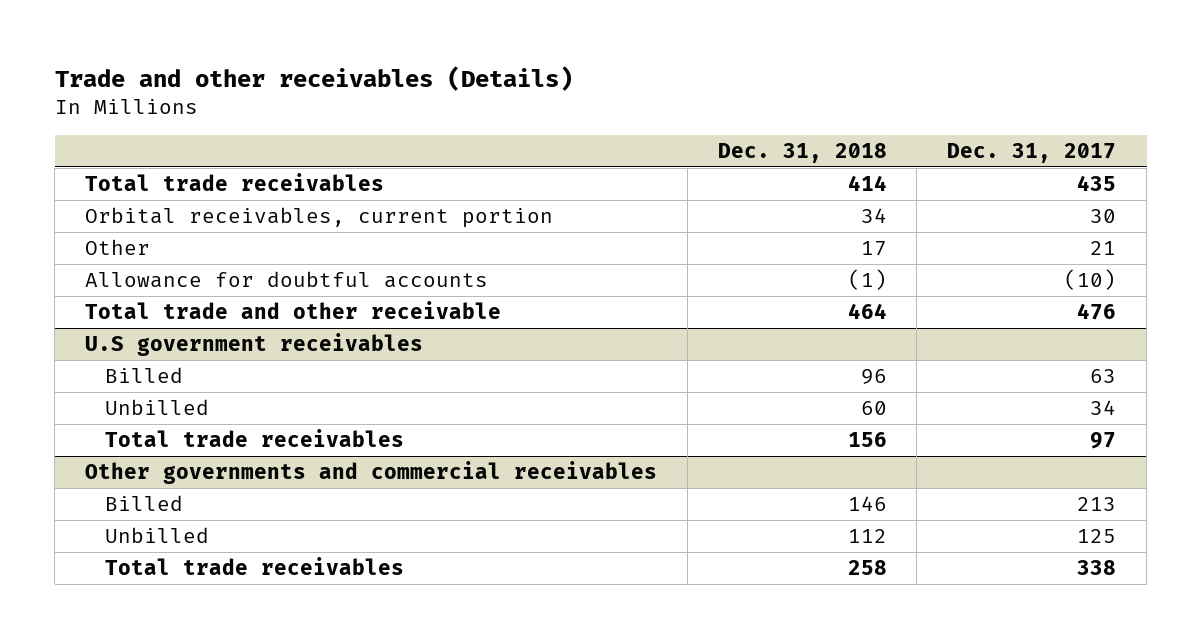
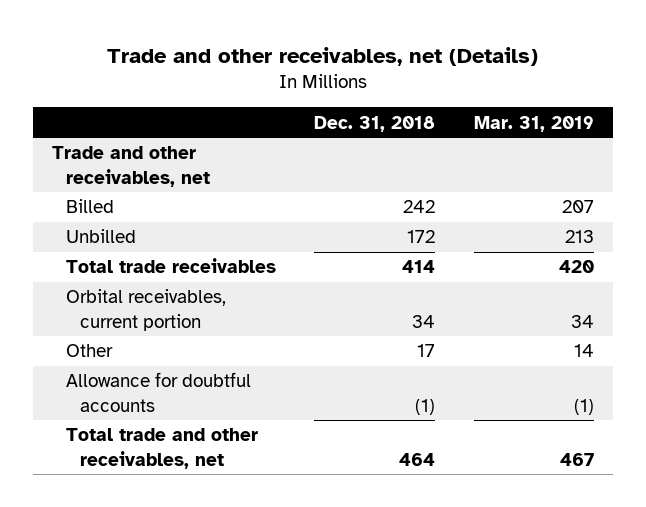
- Trade and other receivables (Details)
+ Trade and other receivables, net (Details)
- | Dec. 31, 2018 | Dec. 31, 2017
+ | Dec. 31, 2018 | Mar. 31, 2019
+ Trade and other receivables, net
+ Billed | 242 | 207
+ Unbilled | 172 | 213
- Total trade and other receivable | 464 | 476
- U.S government receivables
- Billed | 96 | 63
- Unbilled | 60 | 34
- Total trade receivables | 156 | 97
- Other governments and commercial receivables
- Billed | 146 | 213
- Unbilled | 112 | 125
- Total trade receivables | 258 | 338
+ Total trade and other receivables, net | 464 | 467

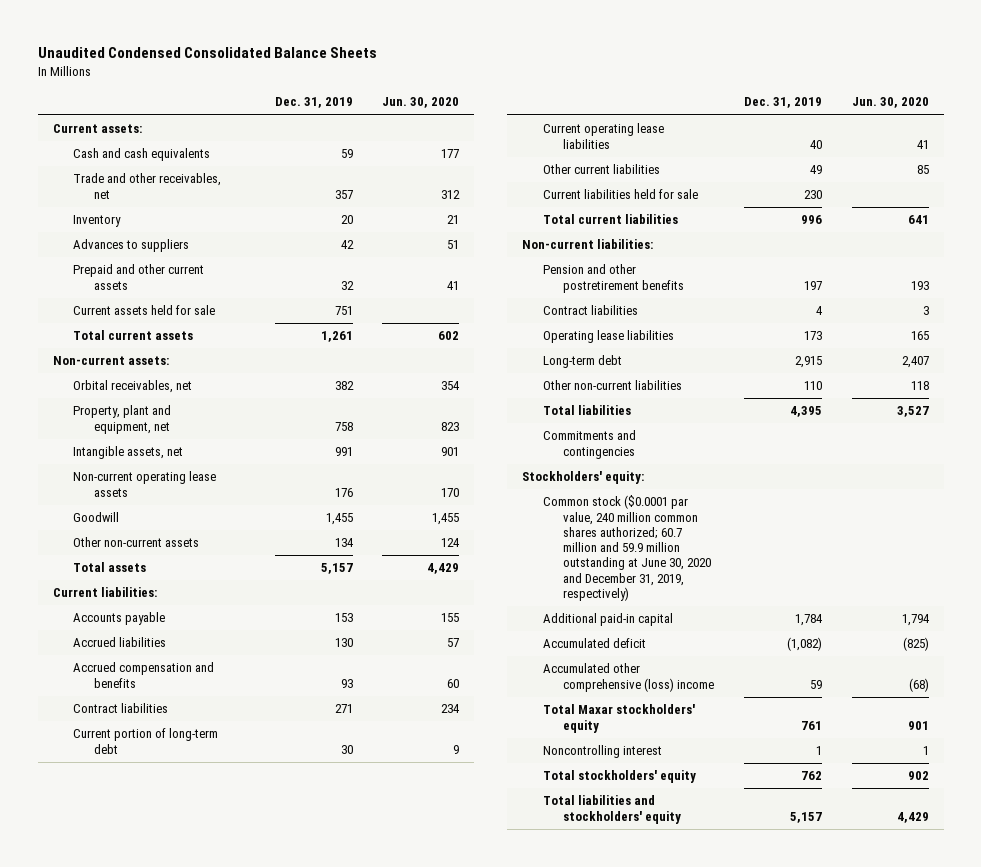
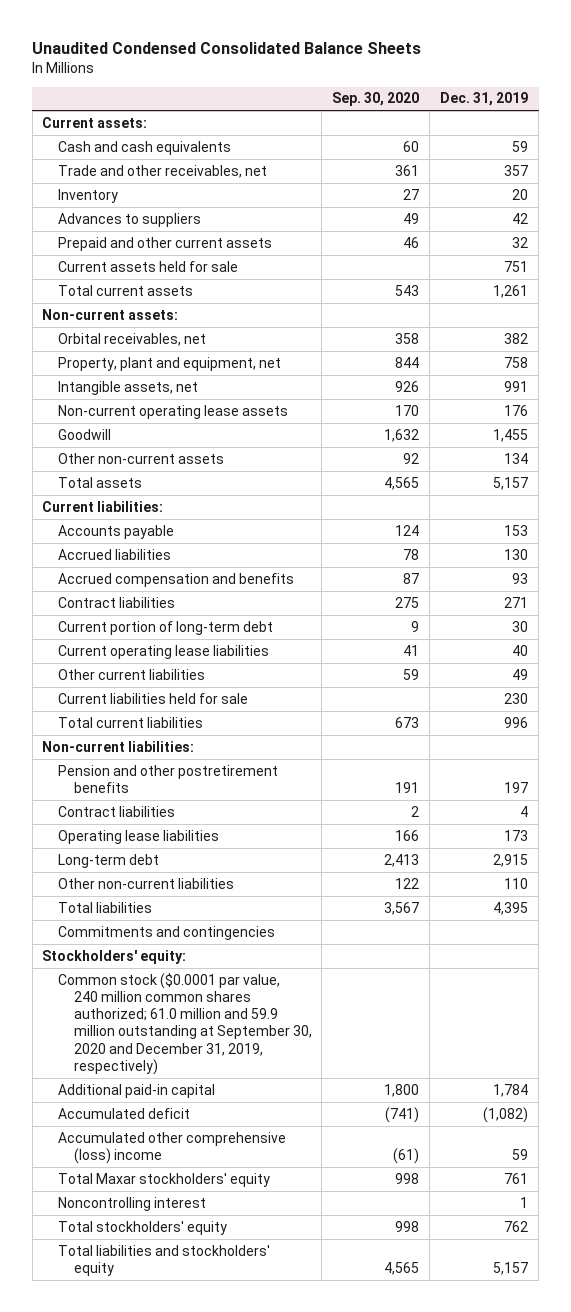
- | Dec. 31, 2019 | Jun. 30, 2020
+ | Sep. 30, 2020 | Dec. 31, 2019
- Common stock ($0.0001 par value, 240 million common shares authorized; 60.7 million and 59.9 million outstanding at June 30, 2020 and December 31, 2019, respectively)
+ Common stock ($0.0001 par value, 240 million common shares authorized; 61.0 million and 59.9 million outstanding at September 30, 2020 and December 31, 2019, respectively)

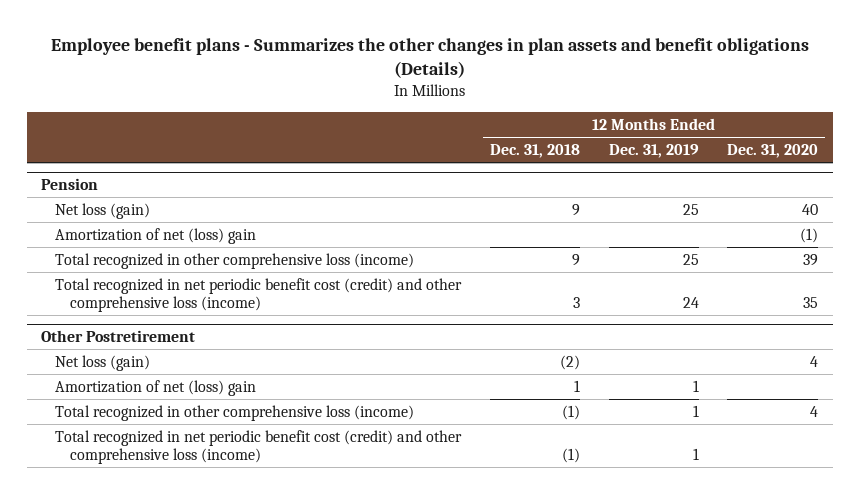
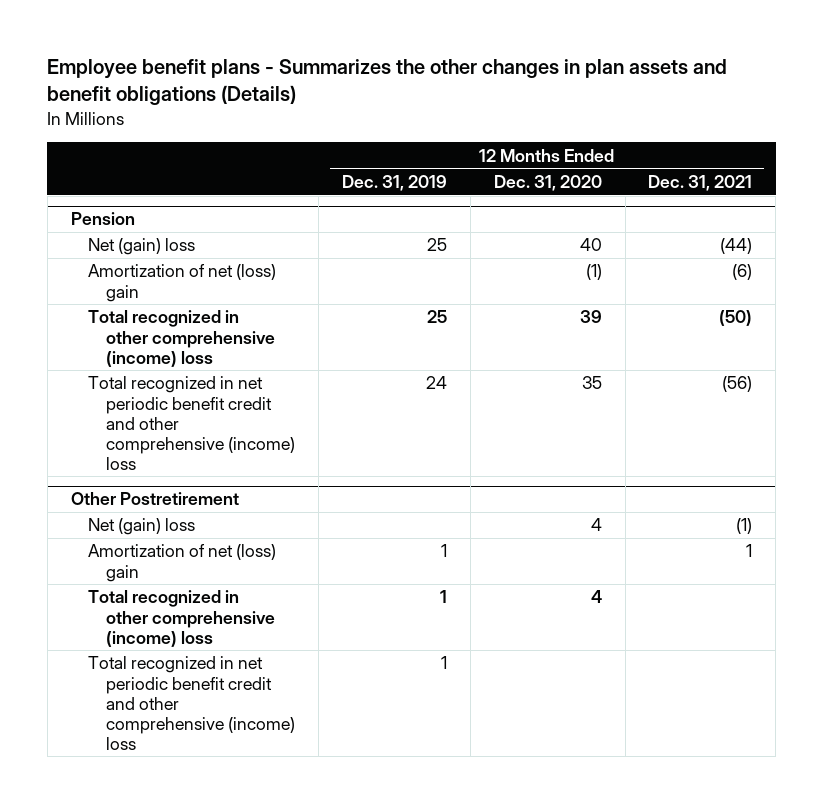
- | 12 Months Ended Dec. 31, 2018 | 12 Months Ended Dec. 31, 2019 | 12 Months Ended Dec. 31, 2020
+ | 12 Months Ended Dec. 31, 2019 | 12 Months Ended Dec. 31, 2020 | 12 Months Ended Dec. 31, 2021
@ Pension
- Net loss (gain) | 9 | 25 | 40
+ Net (gain) loss | 25 | 40 | (44)
- Total recognized in other comprehensive loss (income) | 9 | 25 | 39
- Total recognized in net periodic benefit cost (credit) and other comprehensive loss (income) | 3 | 24 | 35
+ Total recognized in other comprehensive (income) loss | 25 | 39 | (50)
+ Total recognized in net periodic benefit credit and other comprehensive (income) loss | 24 | 35 | (56)
@ Other Postretirement
- Net loss (gain) | (2) | | 4
+ Net (gain) loss | | 4 | (1)
- Total recognized in other comprehensive loss (income) | (1) | 1 | 4
- Total recognized in net periodic benefit cost (credit) and other comprehensive loss (income) | (1) | 1 |
+ Total recognized in other comprehensive (income) loss | 1 | 4 |
+ Total recognized in net periodic benefit credit and other comprehensive (income) loss | 1 | |

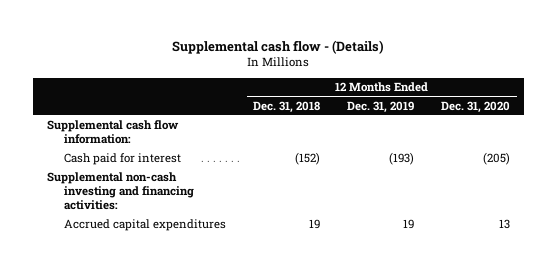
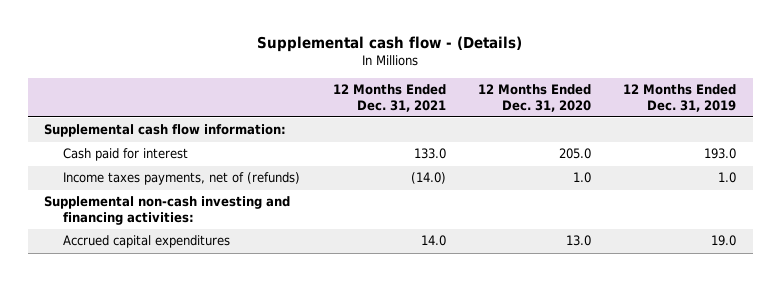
- | 12 Months Ended Dec. 31, 2018 | 12 Months Ended Dec. 31, 2019 | 12 Months Ended Dec. 31, 2020
+ | 12 Months Ended Dec. 31, 2021 | 12 Months Ended Dec. 31, 2020 | 12 Months Ended Dec. 31, 2019
- Cash paid for interest | (152) | (193) | (205)
+ Cash paid for interest | 133.0 | 205.0 | 193.0
+ Income taxes payments, net of (refunds) | (14.0) | 1.0 | 1.0
- Accrued capital expenditures | 19 | 19 | 13
+ Accrued capital expenditures | 14.0 | 13.0 | 19.0

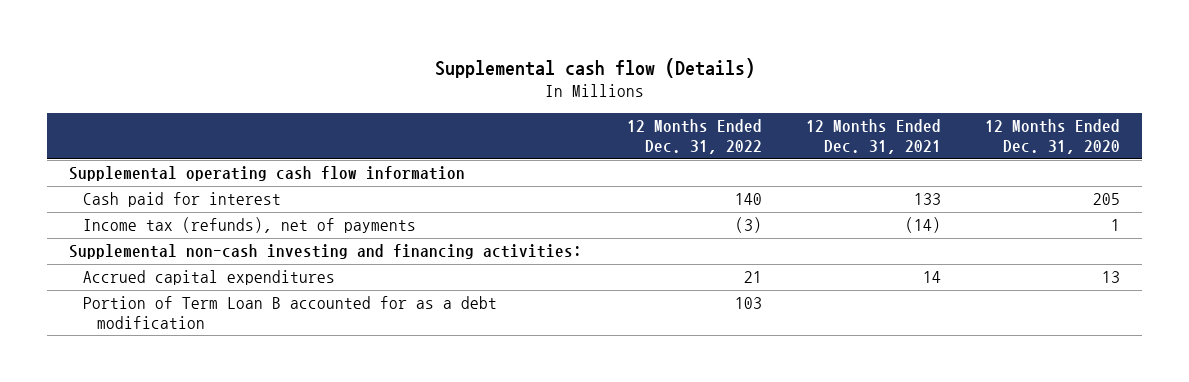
- Supplemental cash flow - (Details)
+ Supplemental cash flow (Details)
- | 12 Months Ended Dec. 31, 2021 | 12 Months Ended Dec. 31, 2020 | 12 Months Ended Dec. 31, 2019
+ | 12 Months Ended Dec. 31, 2022 | 12 Months Ended Dec. 31, 2021 | 12 Months Ended Dec. 31, 2020
- Supplemental cash flow information:
- Cash paid for interest | 133.0 | 205.0 | 193.0
- Income taxes payments, net of (refunds) | (14.0) | 1.0 | 1.0
+ Supplemental operating cash flow information
+ Cash paid for interest | 140 | 133 | 205
+ Income tax (refunds), net of payments | (3) | (14) | 1
- Accrued capital expenditures | 14.0 | 13.0 | 19.0
+ Accrued capital expenditures | 21 | 14 | 13
+ Portion of Term Loan B accounted for as a debt modification | 103 | |

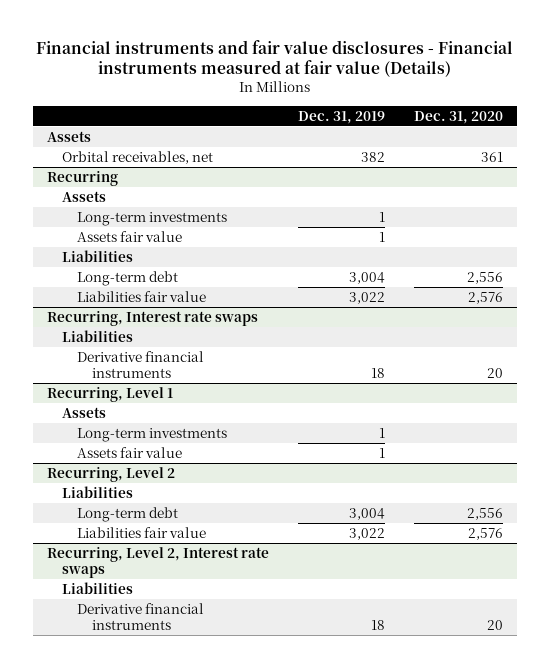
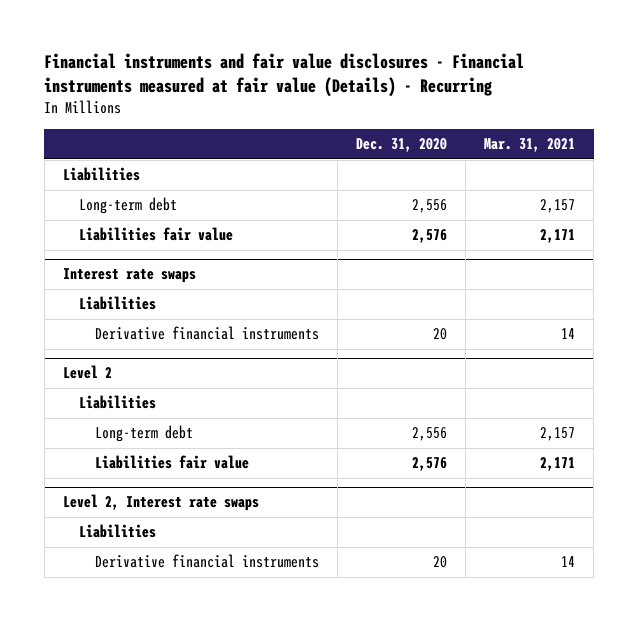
- Financial instruments and fair value disclosures - Financial instruments measured at fair value (Details)
+ Financial instruments and fair value disclosures - Financial instruments measured at fair value (Details) - Recurring
- | Dec. 31, 2019 | Dec. 31, 2020
+ | Dec. 31, 2020 | Mar. 31, 2021
- Assets
- Orbital receivables, net | 382 | 361
- Recurring
- Assets
- Long-term investments | 1 |
- Assets fair value | 1 |
- Recurring, Interest rate swaps
+ Interest rate swaps
- Recurring, Level 1
- Assets
- Long-term investments | 1 |
- Assets fair value | 1 |
- Recurring, Level 2
+ Level 2
- Recurring, Level 2, Interest rate swaps
+ Level 2, Interest rate swaps

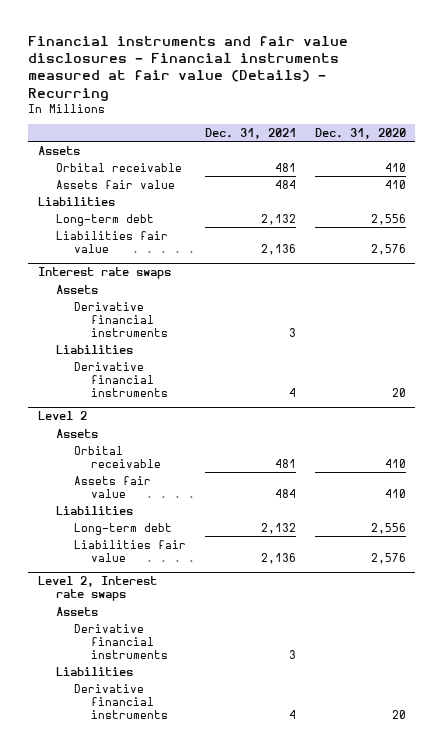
- | Dec. 31, 2020 | Mar. 31, 2021
+ | Dec. 31, 2021 | Dec. 31, 2020
+ Assets
+ Orbital receivable | 481 | 410
+ Assets fair value | 484 | 410
@ Interest rate swaps
+ Assets
+ Derivative financial instruments | 3 |
@ Level 2
+ Assets
+ Orbital receivable | 481 | 410
+ Assets fair value | 484 | 410
@ Level 2, Interest rate swaps
+ Assets
+ Derivative financial instruments | 3 |

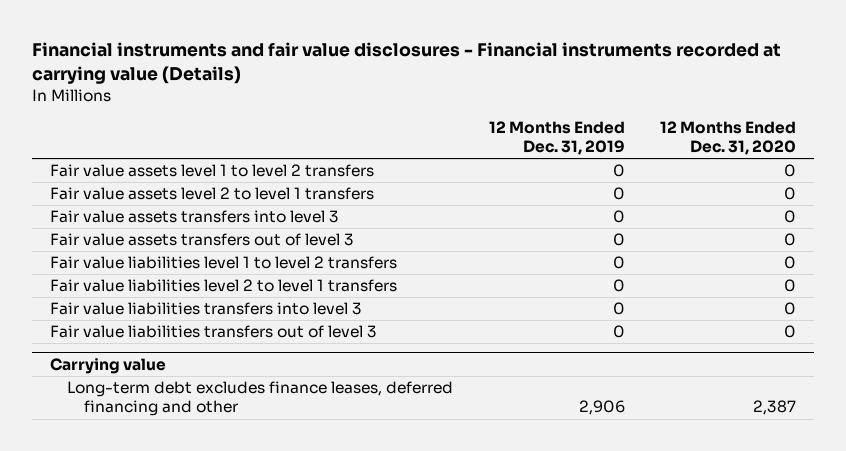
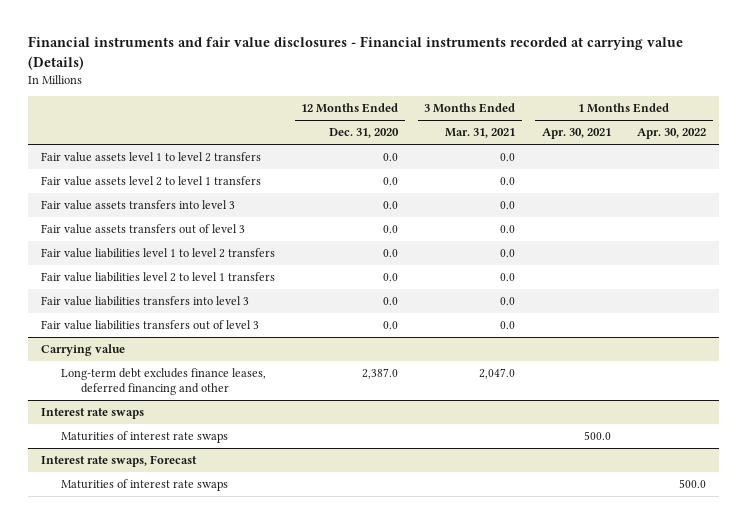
- | 12 Months Ended Dec. 31, 2019 | 12 Months Ended Dec. 31, 2020
+ | 12 Months Ended Dec. 31, 2020 | 3 Months Ended Mar. 31, 2021 | 1 Months Ended Apr. 30, 2021 | 1 Months Ended Apr. 30, 2022
- Fair value assets level 1 to level 2 transfers | 0 | 0
- Fair value assets level 2 to level 1 transfers | 0 | 0
- Fair value assets transfers into level 3 | 0 | 0
- Fair value assets transfers out of level 3 | 0 | 0
- Fair value liabilities level 1 to level 2 transfers | 0 | 0
- Fair value liabilities level 2 to level 1 transfers | 0 | 0
- Fair value liabilities transfers into level 3 | 0 | 0
- Fair value liabilities transfers out of level 3 | 0 | 0
+ Fair value assets level 1 to level 2 transfers | 0.0 | 0.0 | |
+ Fair value assets level 2 to level 1 transfers | 0.0 | 0.0 | |
+ Fair value assets transfers into level 3 | 0.0 | 0.0 | |
+ Fair value assets transfers out of level 3 | 0.0 | 0.0 | |
+ Fair value liabilities level 1 to level 2 transfers | 0.0 | 0.0 | |
+ Fair value liabilities level 2 to level 1 transfers | 0.0 | 0.0 | |
+ Fair value liabilities transfers into level 3 | 0.0 | 0.0 | |
+ Fair value liabilities transfers out of level 3 | 0.0 | 0.0 | |
@ Carrying value
- Long-term debt excludes finance leases, deferred financing and other | 2,906 | 2,387
+ Long-term debt excludes finance leases, deferred financing and other | 2,387.0 | 2,047.0 | |
+ Interest rate swaps
+ Maturities of interest rate swaps | | | 500.0 |
+ Interest rate swaps, Forecast
+ Maturities of interest rate swaps | | | | 500.0

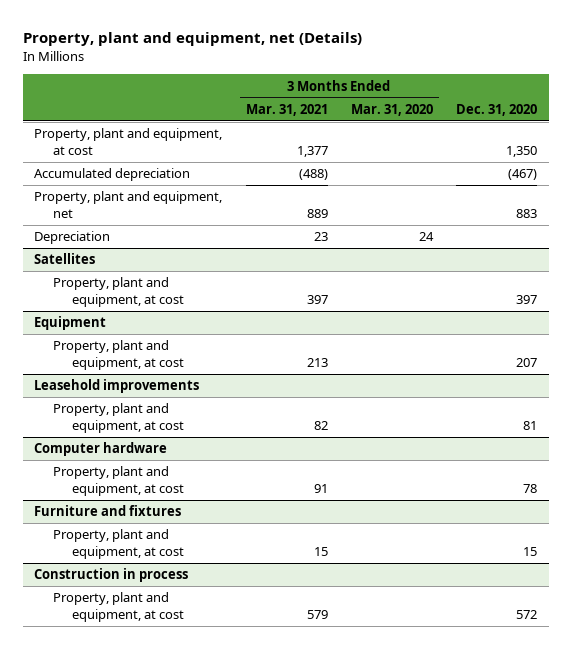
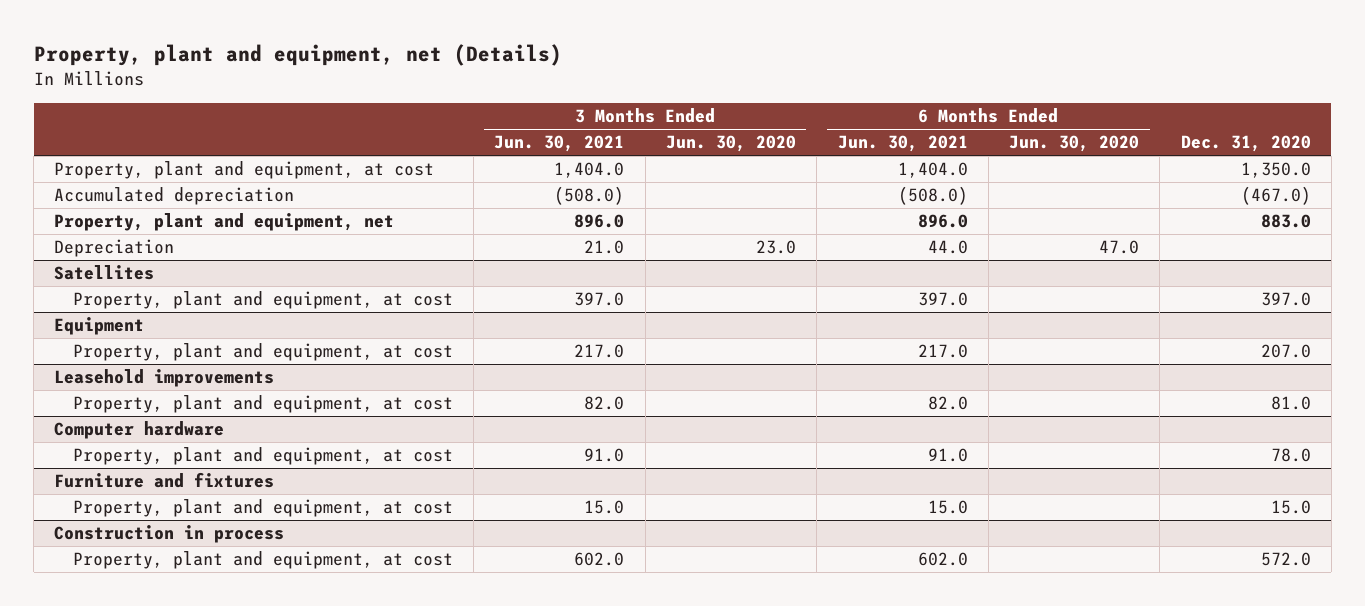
- | 3 Months Ended Mar. 31, 2021 | 3 Months Ended Mar. 31, 2020 | Dec. 31, 2020
+ | 3 Months Ended Jun. 30, 2021 | 3 Months Ended Jun. 30, 2020 | 6 Months Ended Jun. 30, 2021 | 6 Months Ended Jun. 30, 2020 | Dec. 31, 2020
- Property, plant and equipment, at cost | 1,377 | | 1,350
- Accumulated depreciation | (488) | | (467)
- Property, plant and equipment, net | 889 | | 883
+ Property, plant and equipment, at cost | 1,404.0 | | 1,404.0 | | 1,350.0
+ Accumulated depreciation | (508.0) | | (508.0) | | (467.0)
+ Property, plant and equipment, net | 896.0 | | 896.0 | | 883.0
@ Satellites
- Property, plant and equipment, at cost | 397 | | 397
+ Property, plant and equipment, at cost | 397.0 | | 397.0 | | 397.0
@ Equipment
- Property, plant and equipment, at cost | 213 | | 207
+ Property, plant and equipment, at cost | 217.0 | | 217.0 | | 207.0
@ Leasehold improvements
- Property, plant and equipment, at cost | 82 | | 81
+ Property, plant and equipment, at cost | 82.0 | | 82.0 | | 81.0
@ Computer hardware
- Property, plant and equipment, at cost | 91 | | 78
+ Property, plant and equipment, at cost | 91.0 | | 91.0 | | 78.0
@ Furniture and fixtures
- Property, plant and equipment, at cost | 15 | | 15
+ Property, plant and equipment, at cost | 15.0 | | 15.0 | | 15.0
@ Construction in process
- Property, plant and equipment, at cost | 579 | | 572
+ Property, plant and equipment, at cost | 602.0 | | 602.0 | | 572.0

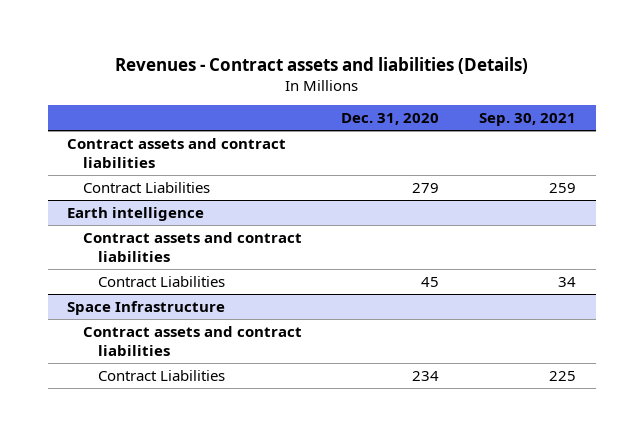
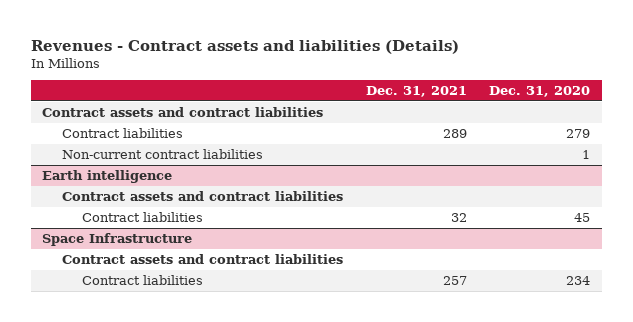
- | Dec. 31, 2020 | Sep. 30, 2021
+ | Dec. 31, 2021 | Dec. 31, 2020
- Contract Liabilities | 279 | 259
+ Contract liabilities | 289 | 279
+ Non-current contract liabilities | | 1
@ Earth intelligence
- Contract Liabilities | 45 | 34
+ Contract liabilities | 32 | 45
@ Space Infrastructure
- Contract Liabilities | 234 | 225
+ Contract liabilities | 257 | 234

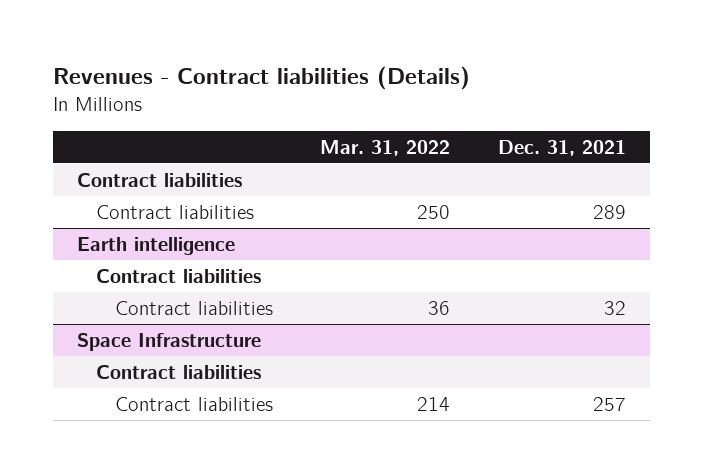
- Revenues - Contract assets and liabilities (Details)
+ Revenues - Contract liabilities (Details)
- | Dec. 31, 2021 | Dec. 31, 2020
+ | Mar. 31, 2022 | Dec. 31, 2021
- Contract assets and contract liabilities
+ Contract liabilities
- Non-current contract liabilities | | 1
@ Earth intelligence
- Contract assets and contract liabilities
+ Contract liabilities
@ Space Infrastructure
- Contract assets and contract liabilities
+ Contract liabilities

